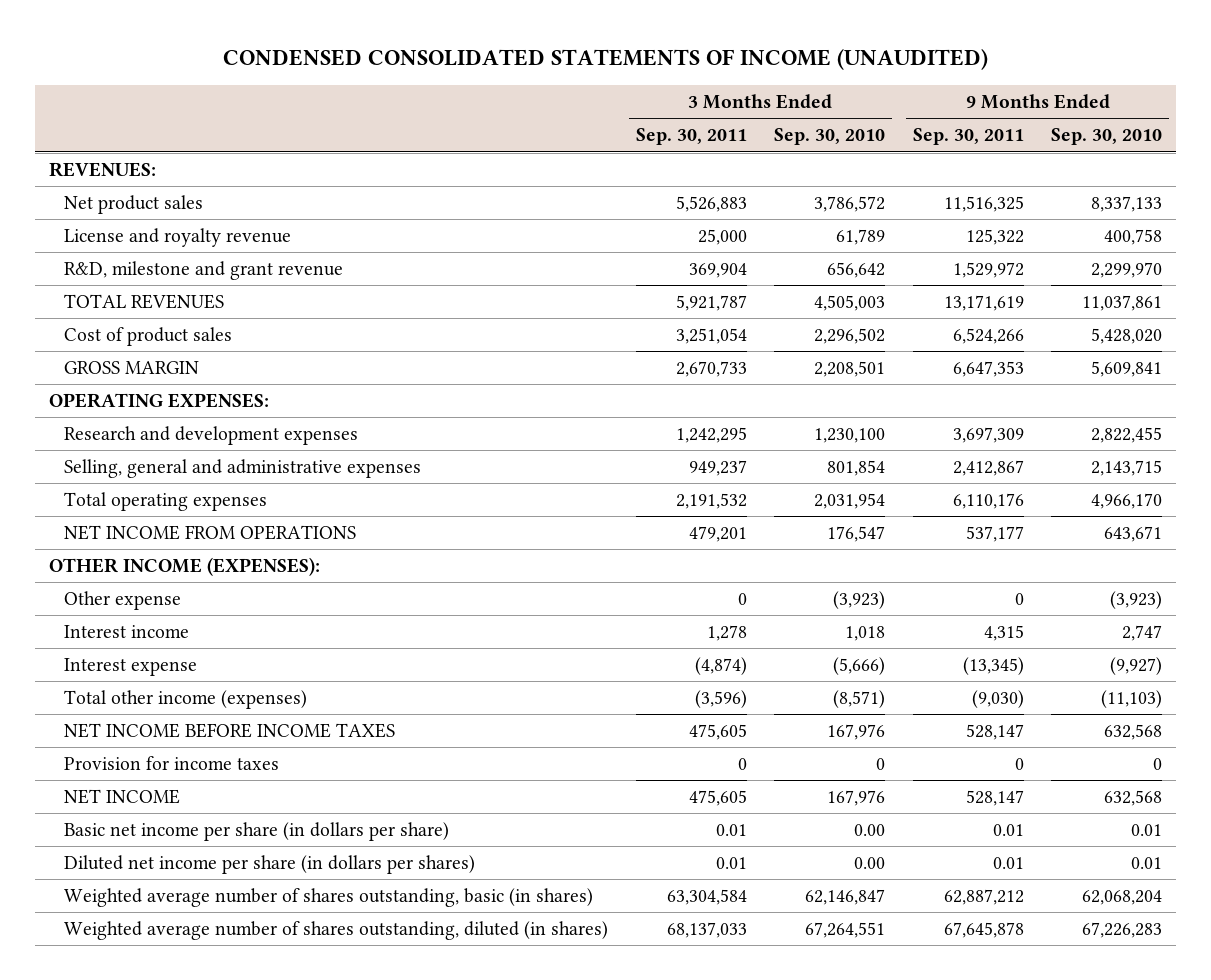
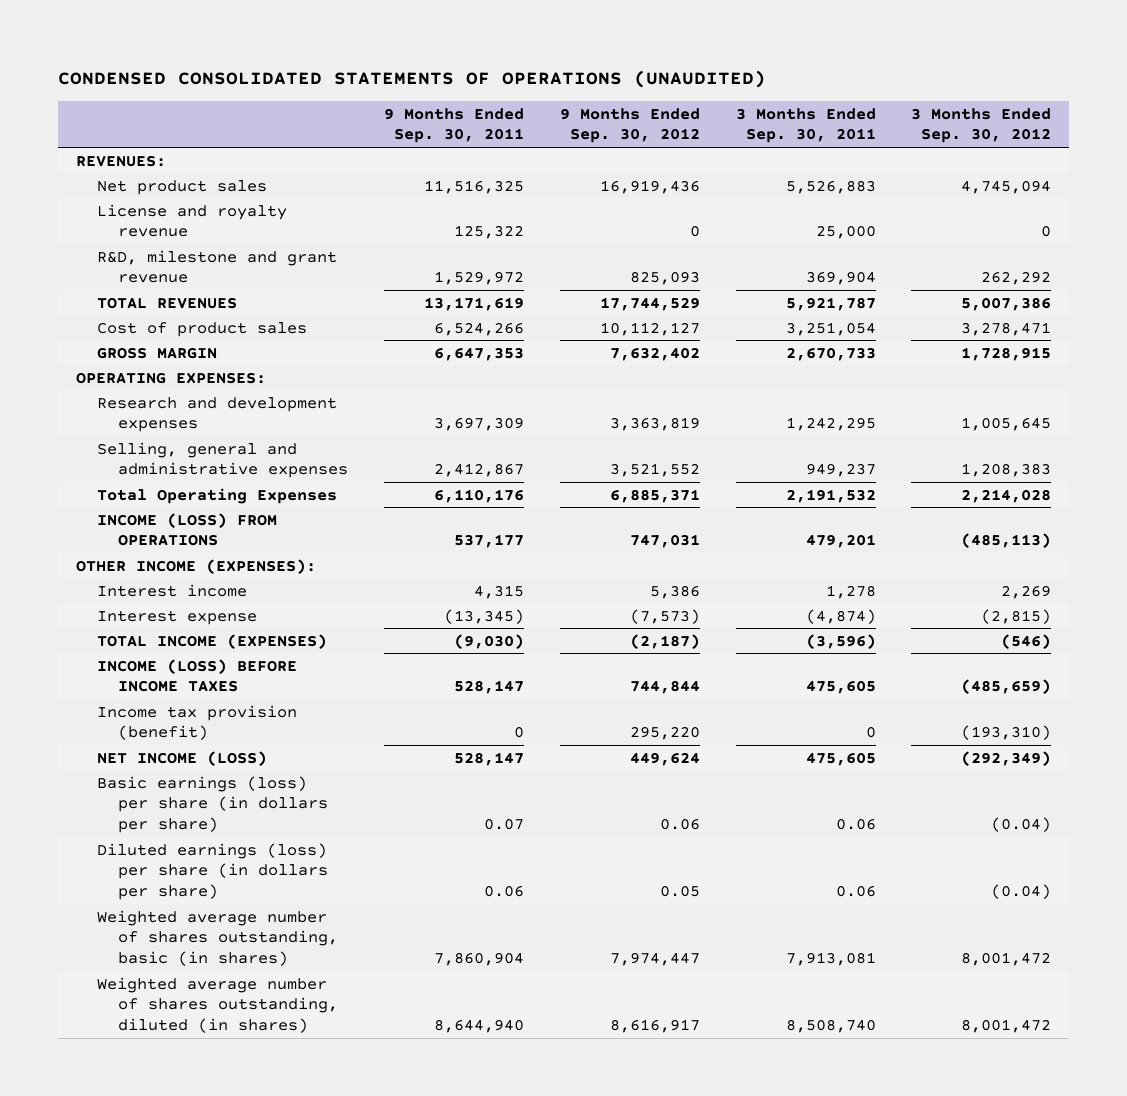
- CONDENSED CONSOLIDATED STATEMENTS OF INCOME (UNAUDITED)
+ CONDENSED CONSOLIDATED STATEMENTS OF OPERATIONS (UNAUDITED)
- | 3 Months Ended Sep. 30, 2011 | 3 Months Ended Sep. 30, 2010 | 9 Months Ended Sep. 30, 2011 | 9 Months Ended Sep. 30, 2010
+ | 9 Months Ended Sep. 30, 2011 | 9 Months Ended Sep. 30, 2012 | 3 Months Ended Sep. 30, 2011 | 3 Months Ended Sep. 30, 2012
- Total operating expenses | 2,191,532 | 2,031,954 | 6,110,176 | 4,966,170
- NET INCOME FROM OPERATIONS | 479,201 | 176,547 | 537,177 | 643,671
+ Total Operating Expenses | 6,110,176 | 6,885,371 | 2,191,532 | 2,214,028
+ INCOME (LOSS) FROM OPERATIONS | 537,177 | 747,031 | 479,201 | (485,113)
- Other expense | 0 | (3,923) | 0 | (3,923)
- Total other income (expenses) | (3,596) | (8,571) | (9,030) | (11,103)
- NET INCOME BEFORE INCOME TAXES | 475,605 | 167,976 | 528,147 | 632,568
- Provision for income taxes | 0 | 0 | 0 | 0
- NET INCOME | 475,605 | 167,976 | 528,147 | 632,568
- Basic net income per share (in dollars per share) | 0.01 | 0.00 | 0.01 | 0.01
- Diluted net income per share (in dollars per shares) | 0.01 | 0.00 | 0.01 | 0.01
- Weighted average number of shares outstanding, basic (in shares) | 63,304,584 | 62,146,847 | 62,887,212 | 62,068,204
- Weighted average number of shares outstanding, diluted (in shares) | 68,137,033 | 67,264,551 | 67,645,878 | 67,226,283
+ TOTAL INCOME (EXPENSES) | (9,030) | (2,187) | (3,596) | (546)
+ INCOME (LOSS) BEFORE INCOME TAXES | 528,147 | 744,844 | 475,605 | (485,659)
+ Income tax provision (benefit) | 0 | 295,220 | 0 | (193,310)
+ NET INCOME (LOSS) | 528,147 | 449,624 | 475,605 | (292,349)
+ Basic earnings (loss) per share (in dollars per share) | 0.07 | 0.06 | 0.06 | (0.04)
+ Diluted earnings (loss) per share (in dollars per share) | 0.06 | 0.05 | 0.06 | (0.04)
+ Weighted average number of shares outstanding, basic (in shares) | 7,860,904 | 7,974,447 | 7,913,081 | 8,001,472
+ Weighted average number of shares outstanding, diluted (in shares) | 8,644,940 | 8,616,917 | 8,508,740 | 8,001,472

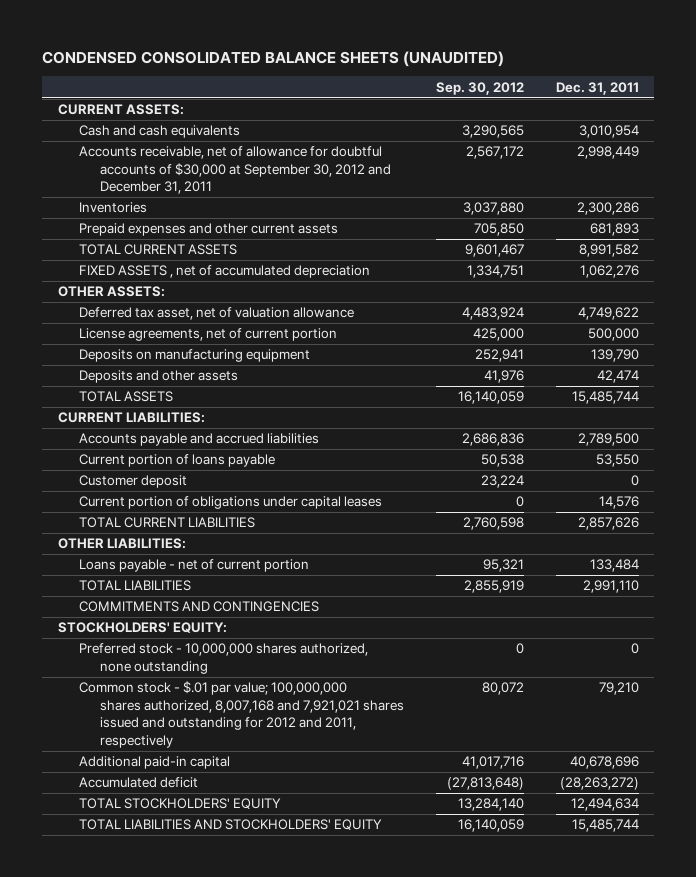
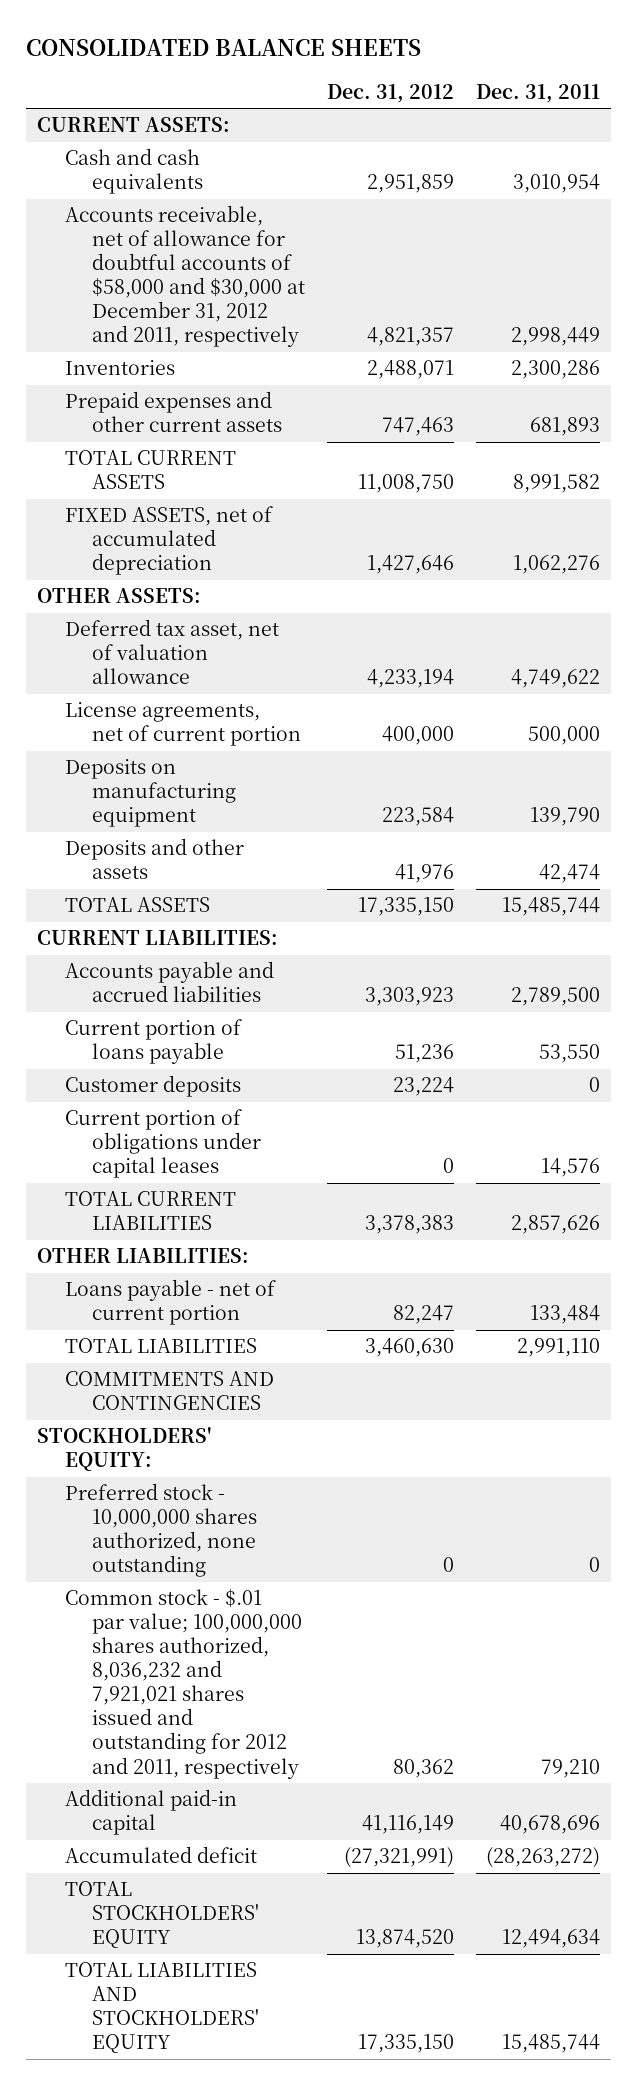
- CONDENSED CONSOLIDATED BALANCE SHEETS (UNAUDITED)
+ CONSOLIDATED BALANCE SHEETS
- | Sep. 30, 2012 | Dec. 31, 2011
+ | Dec. 31, 2012 | Dec. 31, 2011
- Accounts receivable, net of allowance for doubtful accounts of $30,000 at September 30, 2012 and December 31, 2011 | 2,567,172 | 2,998,449
+ Accounts receivable, net of allowance for doubtful accounts of $58,000 and $30,000 at December 31, 2012 and 2011, respectively | 4,821,357 | 2,998,449
- FIXED ASSETS , net of accumulated depreciation | 1,334,751 | 1,062,276
+ FIXED ASSETS, net of accumulated depreciation | 1,427,646 | 1,062,276
- Customer deposit | 23,224 | 0
+ Customer deposits | 23,224 | 0
- Common stock - $.01 par value; 100,000,000 shares authorized, 8,007,168 and 7,921,021 shares issued and outstanding for 2012 and 2011, respectively | 80,072 | 79,210
+ Common stock - $.01 par value; 100,000,000 shares authorized, 8,036,232 and 7,921,021 shares issued and outstanding for 2012 and 2011, respectively | 80,362 | 79,210

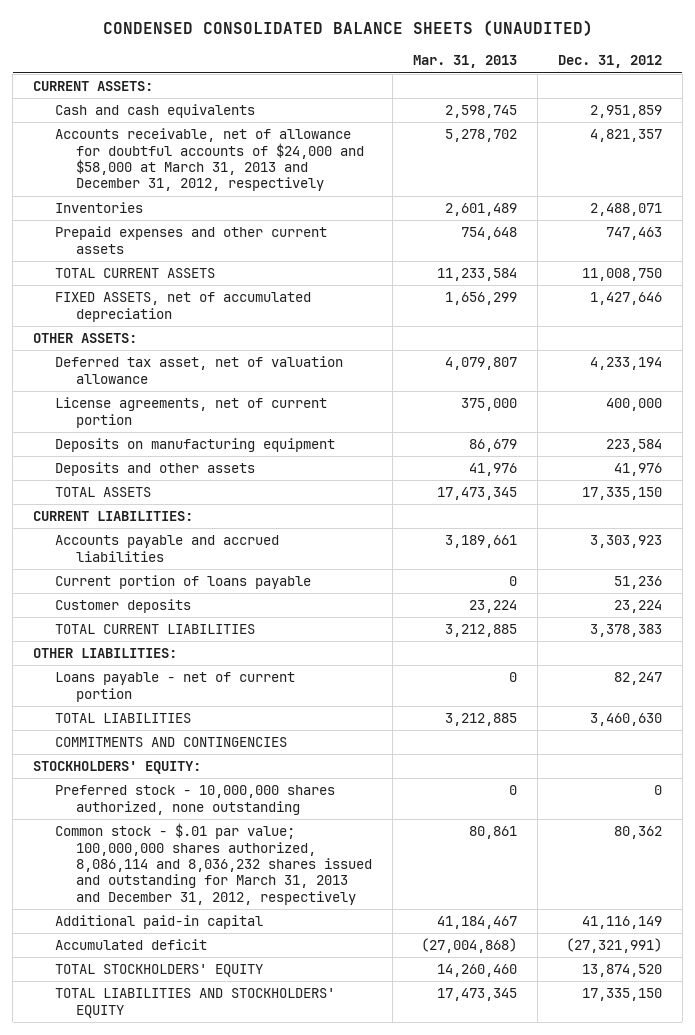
- CONSOLIDATED BALANCE SHEETS
+ CONDENSED CONSOLIDATED BALANCE SHEETS (UNAUDITED)
- | Dec. 31, 2012 | Dec. 31, 2011
+ | Mar. 31, 2013 | Dec. 31, 2012
- Accounts receivable, net of allowance for doubtful accounts of $58,000 and $30,000 at December 31, 2012 and 2011, respectively | 4,821,357 | 2,998,449
+ Accounts receivable, net of allowance for doubtful accounts of $24,000 and $58,000 at March 31, 2013 and December 31, 2012, respectively | 5,278,702 | 4,821,357
- Current portion of obligations under capital leases | 0 | 14,576
- Common stock - $.01 par value; 100,000,000 shares authorized, 8,036,232 and 7,921,021 shares issued and outstanding for 2012 and 2011, respectively | 80,362 | 79,210
+ Common stock - $.01 par value; 100,000,000 shares authorized, 8,086,114 and 8,036,232 shares issued and outstanding for March 31, 2013 and December 31, 2012, respectively | 80,861 | 80,362

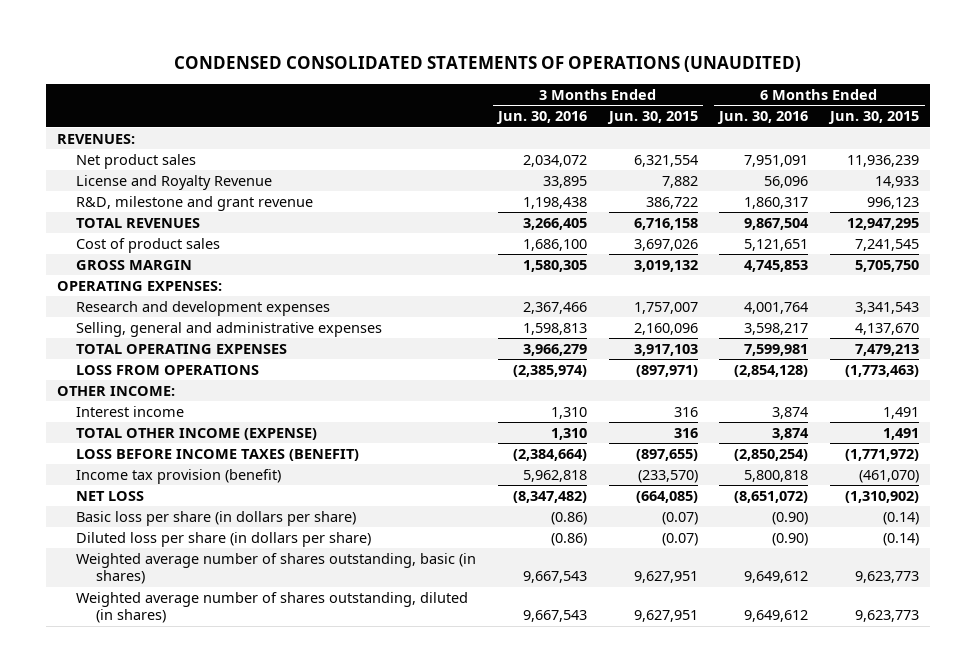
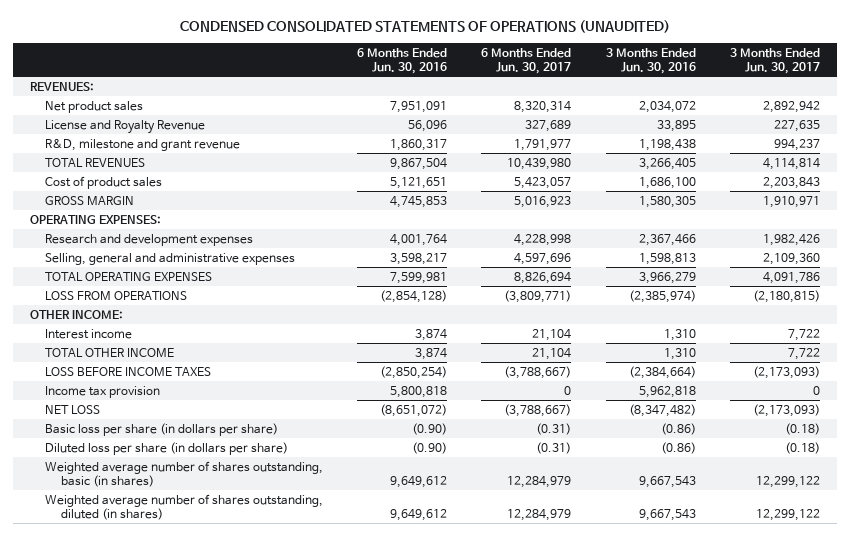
- | 3 Months Ended Jun. 30, 2016 | 3 Months Ended Jun. 30, 2015 | 6 Months Ended Jun. 30, 2016 | 6 Months Ended Jun. 30, 2015
+ | 6 Months Ended Jun. 30, 2016 | 6 Months Ended Jun. 30, 2017 | 3 Months Ended Jun. 30, 2016 | 3 Months Ended Jun. 30, 2017
- TOTAL OTHER INCOME (EXPENSE) | 1,310 | 316 | 3,874 | 1,491
- LOSS BEFORE INCOME TAXES (BENEFIT) | (2,384,664) | (897,655) | (2,850,254) | (1,771,972)
- Income tax provision (benefit) | 5,962,818 | (233,570) | 5,800,818 | (461,070)
+ TOTAL OTHER INCOME | 3,874 | 21,104 | 1,310 | 7,722
+ LOSS BEFORE INCOME TAXES | (2,850,254) | (3,788,667) | (2,384,664) | (2,173,093)
+ Income tax provision | 5,800,818 | 0 | 5,962,818 | 0

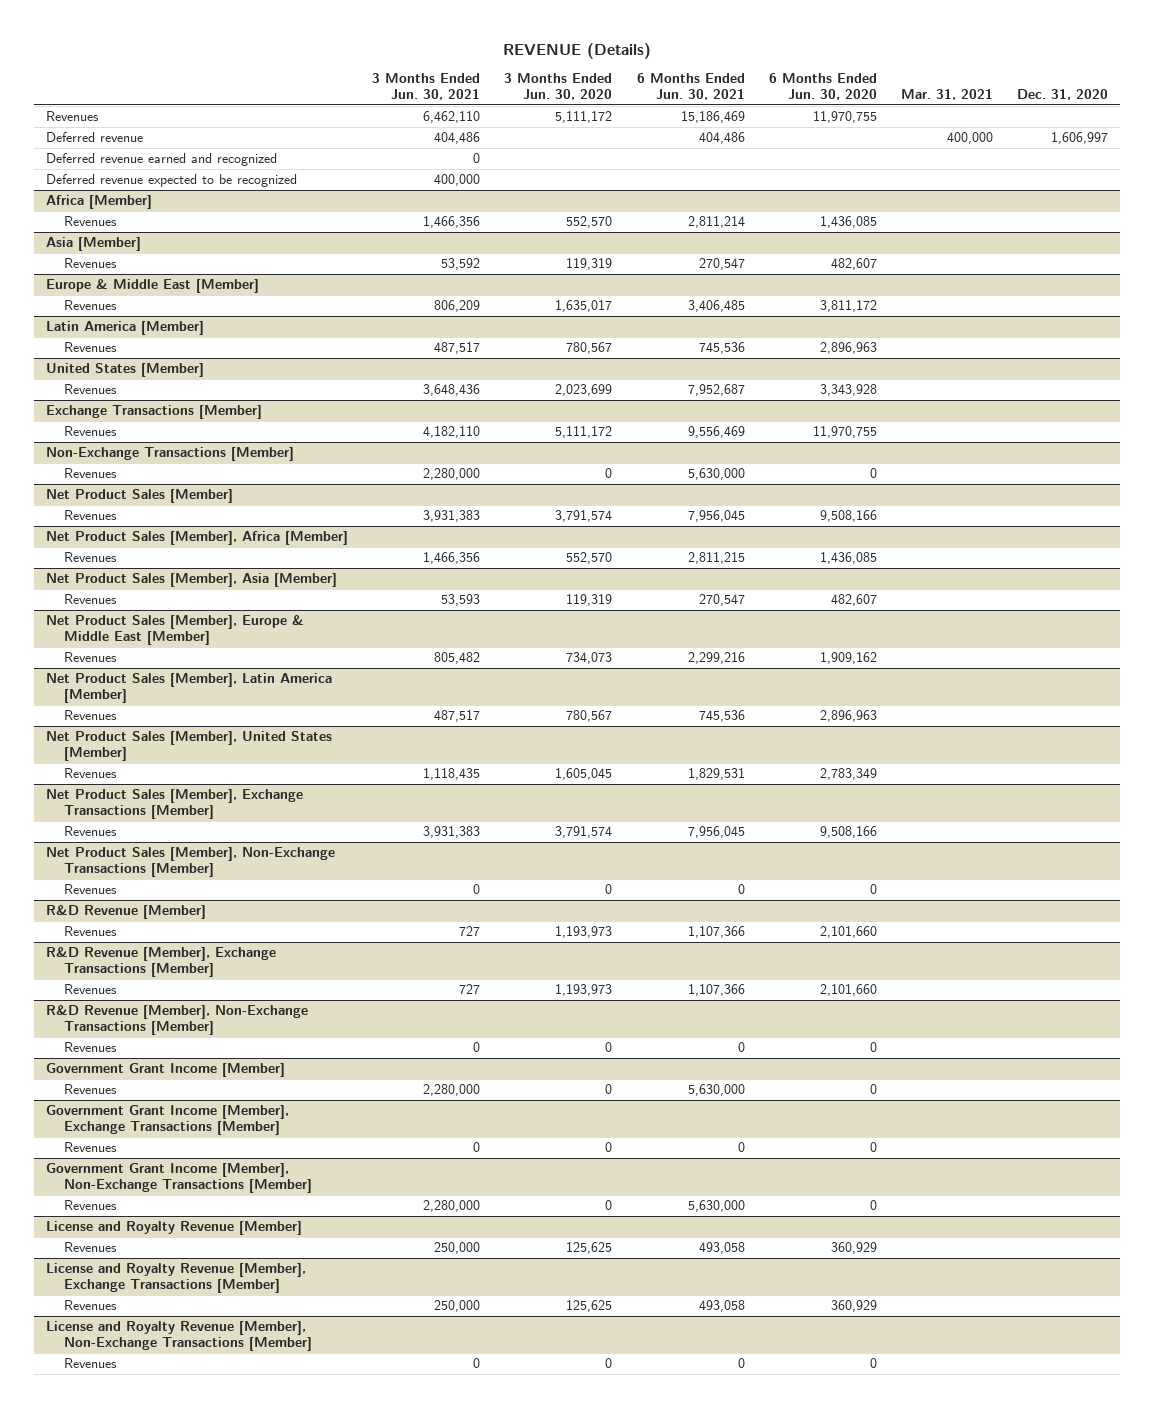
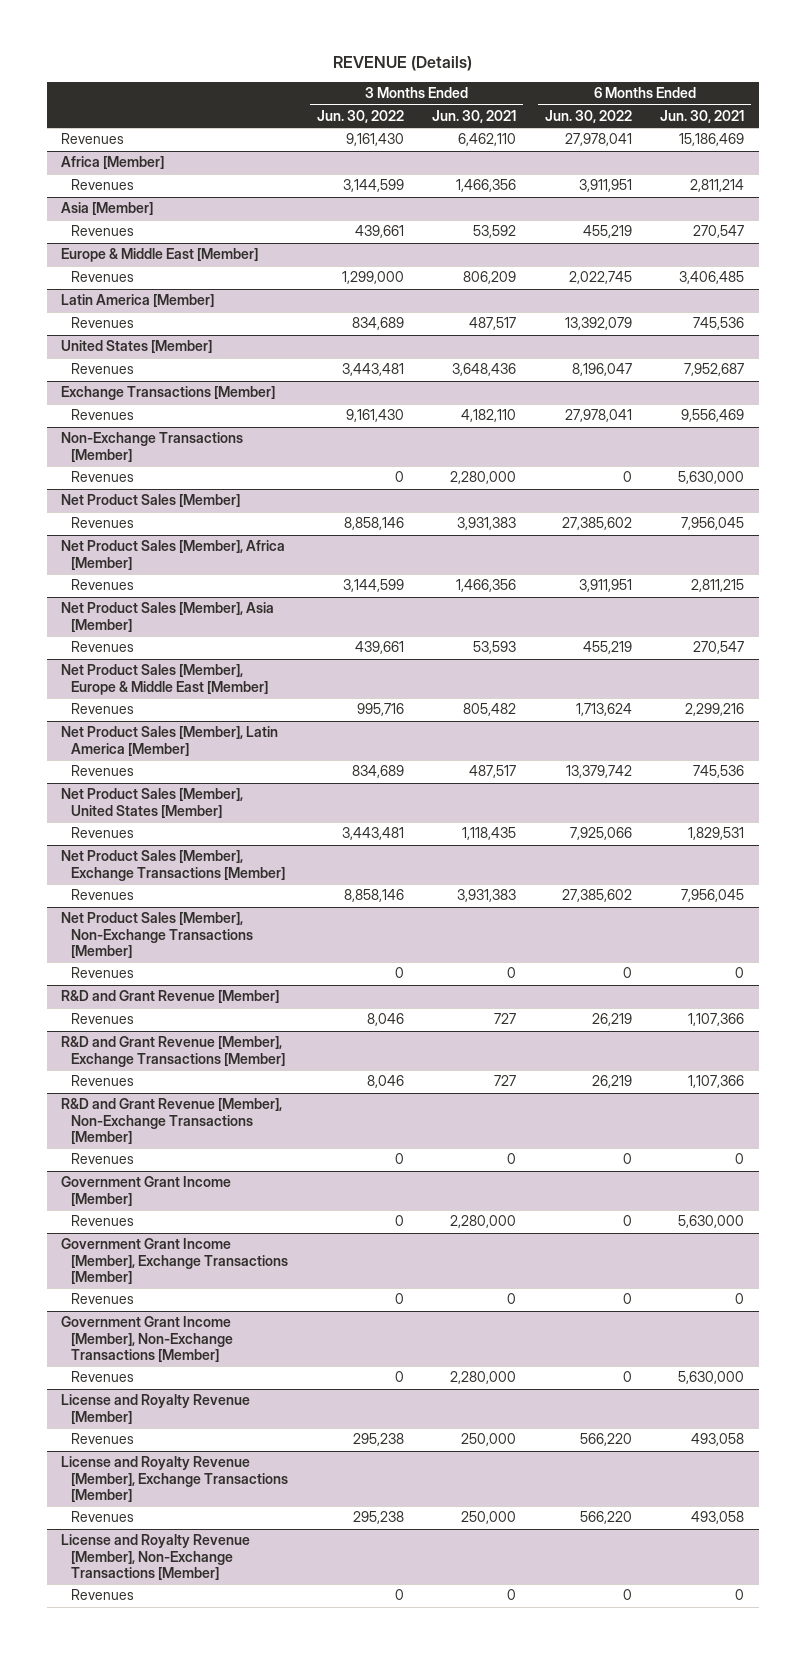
- | 3 Months Ended Jun. 30, 2021 | 3 Months Ended Jun. 30, 2020 | 6 Months Ended Jun. 30, 2021 | 6 Months Ended Jun. 30, 2020 | Mar. 31, 2021 | Dec. 31, 2020
+ | 3 Months Ended Jun. 30, 2022 | 3 Months Ended Jun. 30, 2021 | 6 Months Ended Jun. 30, 2022 | 6 Months Ended Jun. 30, 2021
- Deferred revenue | 404,486 | | 404,486 | | 400,000 | 1,606,997
- Deferred revenue earned and recognized | 0 | | | | |
- Deferred revenue expected to be recognized | 400,000 | | | | |
- R&D Revenue [Member]
+ R&D and Grant Revenue [Member]
- R&D Revenue [Member], Exchange Transactions [Member]
+ R&D and Grant Revenue [Member], Exchange Transactions [Member]
- R&D Revenue [Member], Non-Exchange Transactions [Member]
+ R&D and Grant Revenue [Member], Non-Exchange Transactions [Member]

